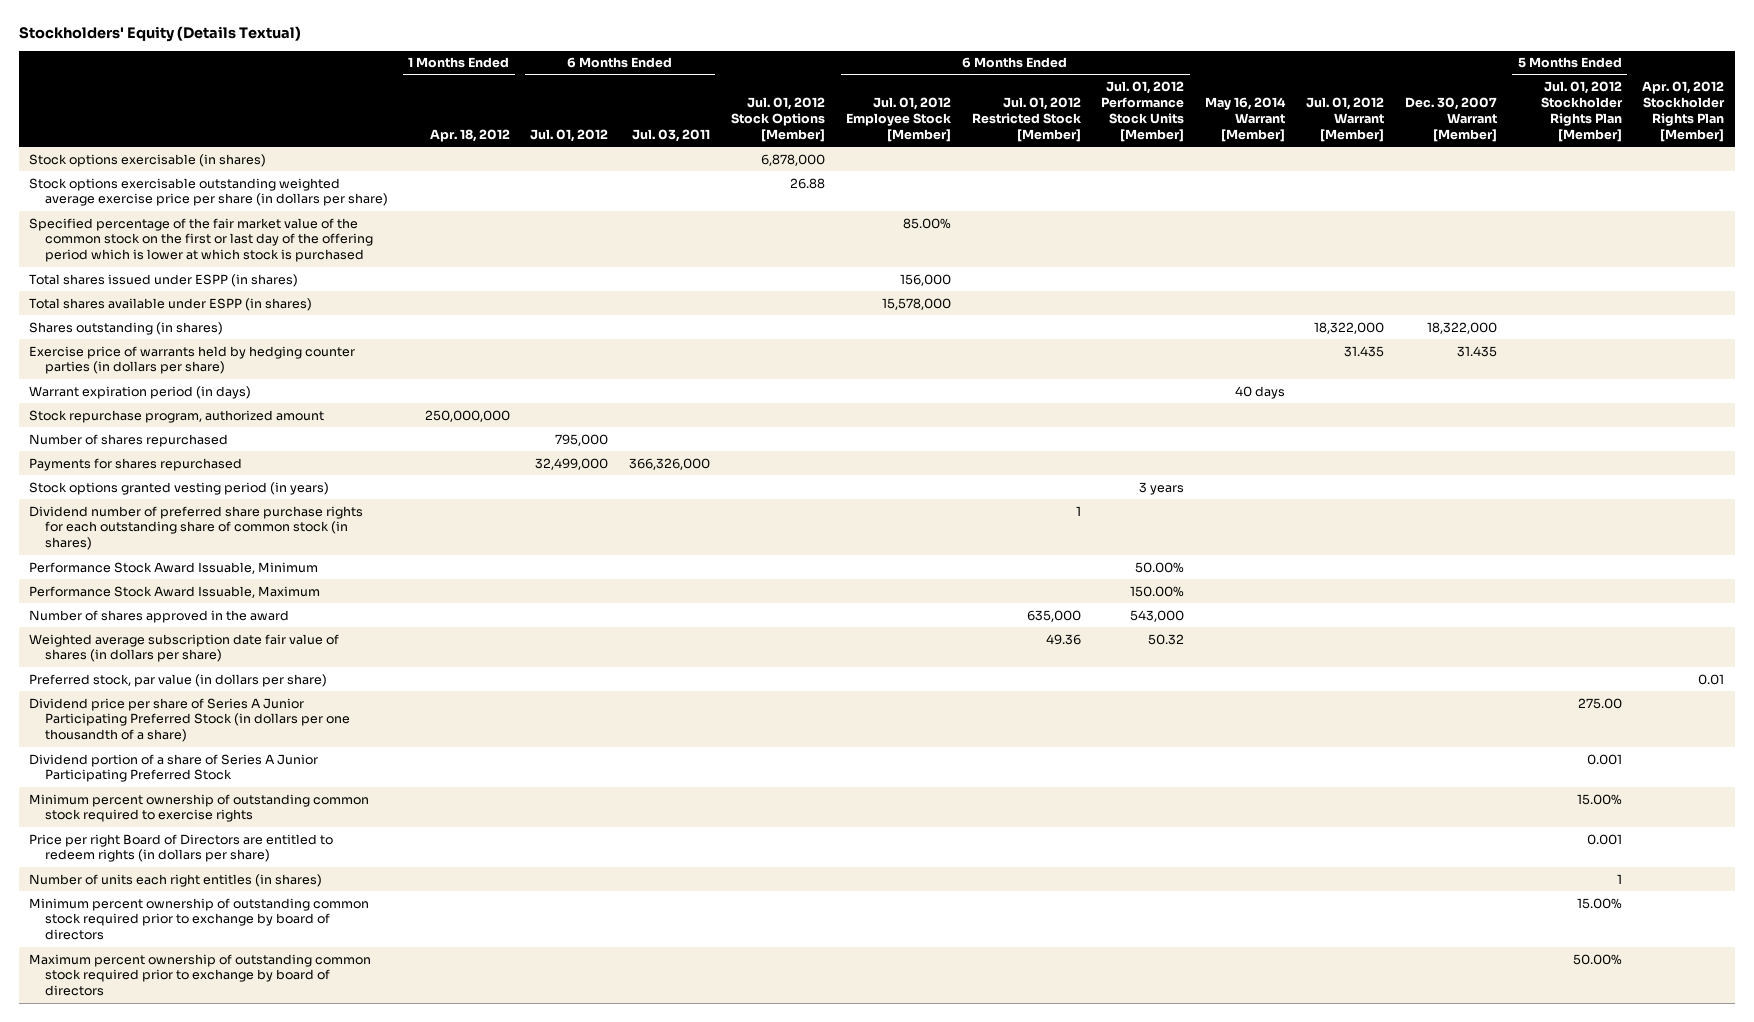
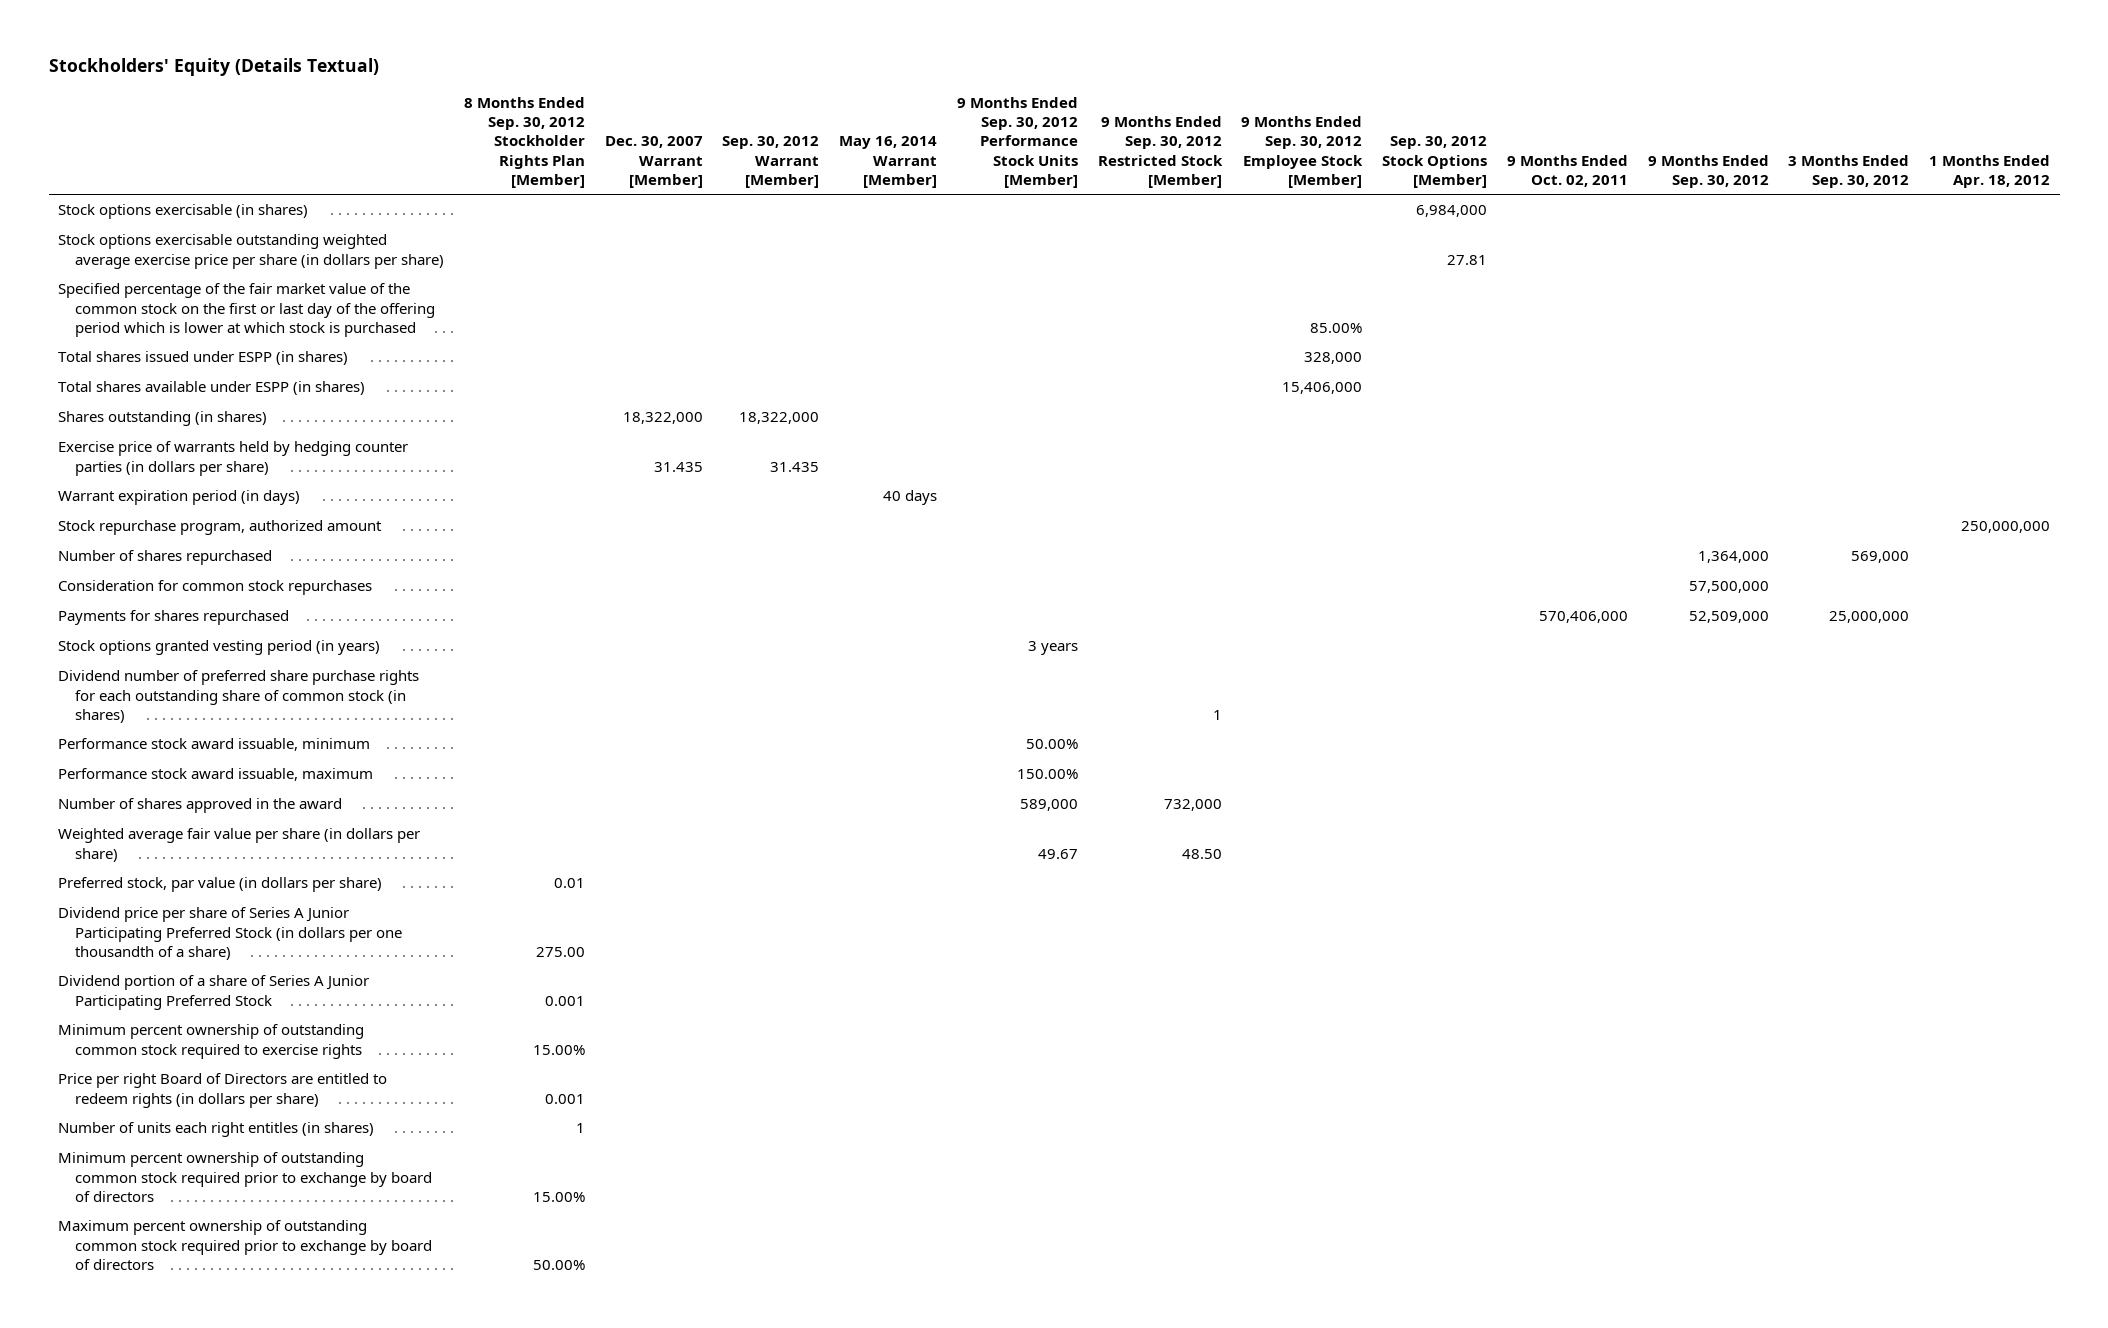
- | 1 Months Ended Apr. 18, 2012 | 6 Months Ended Jul. 01, 2012 | 6 Months Ended Jul. 03, 2011 | Jul. 01, 2012 Stock Options [Member] | 6 Months Ended Jul. 01, 2012 Employee Stock [Member] | 6 Months Ended Jul. 01, 2012 Restricted Stock [Member] | 6 Months Ended Jul. 01, 2012 Performance Stock Units [Member] | May 16, 2014 Warrant [Member] | Jul. 01, 2012 Warrant [Member] | Dec. 30, 2007 Warrant [Member] | 5 Months Ended Jul. 01, 2012 Stockholder Rights Plan [Member] | Apr. 01, 2012 Stockholder Rights Plan [Member]
+ | 8 Months Ended Sep. 30, 2012 Stockholder Rights Plan [Member] | Dec. 30, 2007 Warrant [Member] | Sep. 30, 2012 Warrant [Member] | May 16, 2014 Warrant [Member] | 9 Months Ended Sep. 30, 2012 Performance Stock Units [Member] | 9 Months Ended Sep. 30, 2012 Restricted Stock [Member] | 9 Months Ended Sep. 30, 2012 Employee Stock [Member] | Sep. 30, 2012 Stock Options [Member] | 9 Months Ended Oct. 02, 2011 | 9 Months Ended Sep. 30, 2012 | 3 Months Ended Sep. 30, 2012 | 1 Months Ended Apr. 18, 2012
+ Consideration for common stock repurchases | | | | | | | | | | 57,500,000 | |
- Performance Stock Award Issuable, Minimum | | | | | | | 50.00% | | | | |
- Performance Stock Award Issuable, Maximum | | | | | | | 150.00% | | | | |
+ Performance stock award issuable, minimum | | | | | 50.00% | | | | | | |
+ Performance stock award issuable, maximum | | | | | 150.00% | | | | | | |
- Weighted average subscription date fair value of shares (in dollars per share) | | | | | | 49.36 | 50.32 | | | | |
+ Weighted average fair value per share (in dollars per share) | | | | | 49.67 | 48.50 | | | | | |

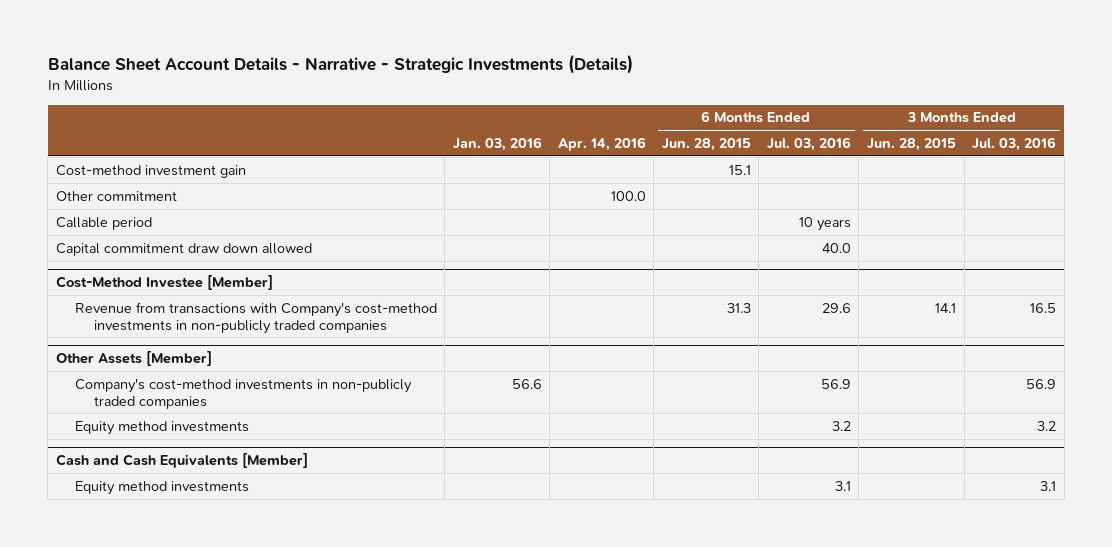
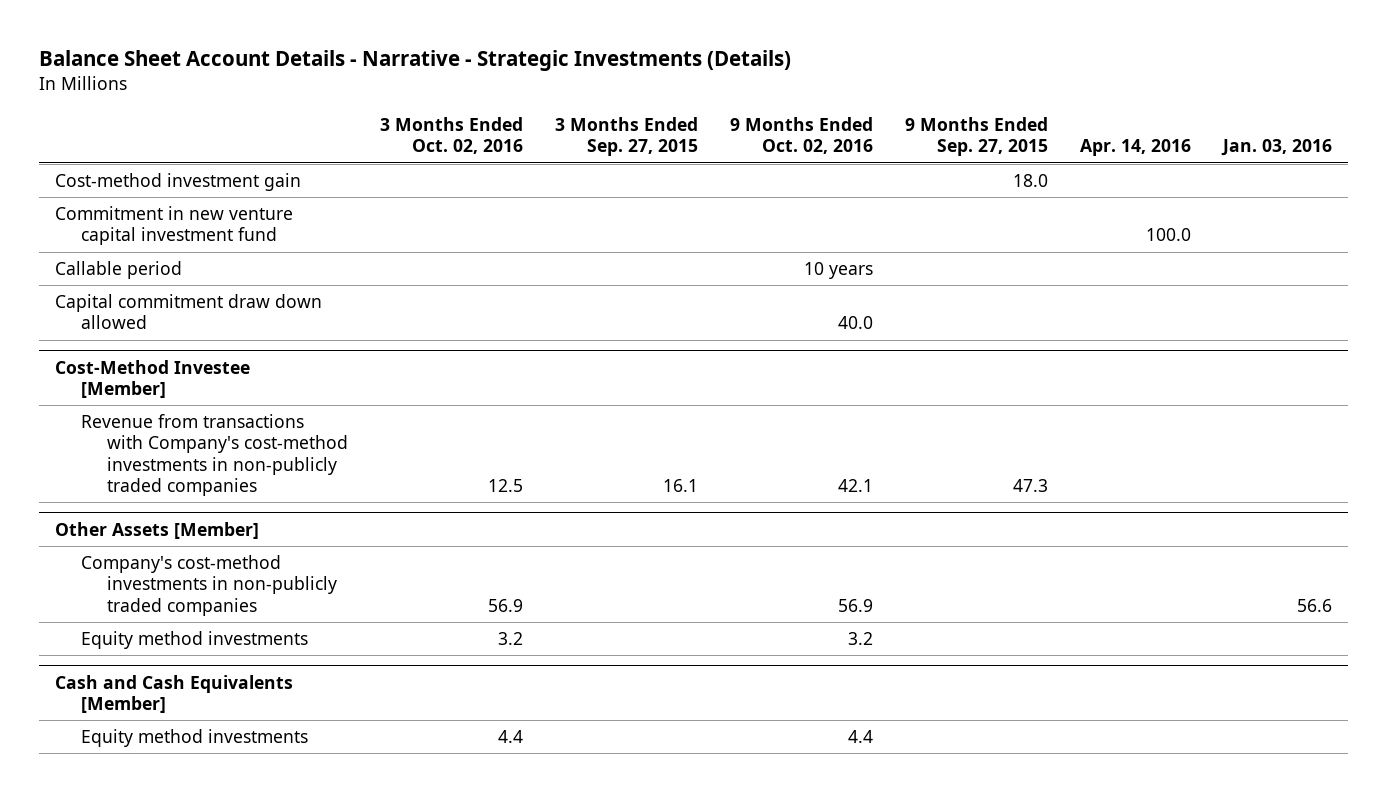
- | Jan. 03, 2016 | Apr. 14, 2016 | 6 Months Ended Jun. 28, 2015 | 6 Months Ended Jul. 03, 2016 | 3 Months Ended Jun. 28, 2015 | 3 Months Ended Jul. 03, 2016
+ | 3 Months Ended Oct. 02, 2016 | 3 Months Ended Sep. 27, 2015 | 9 Months Ended Oct. 02, 2016 | 9 Months Ended Sep. 27, 2015 | Apr. 14, 2016 | Jan. 03, 2016
- Other commitment | | 100.0 | | | |
+ Commitment in new venture capital investment fund | | | | | 100.0 |

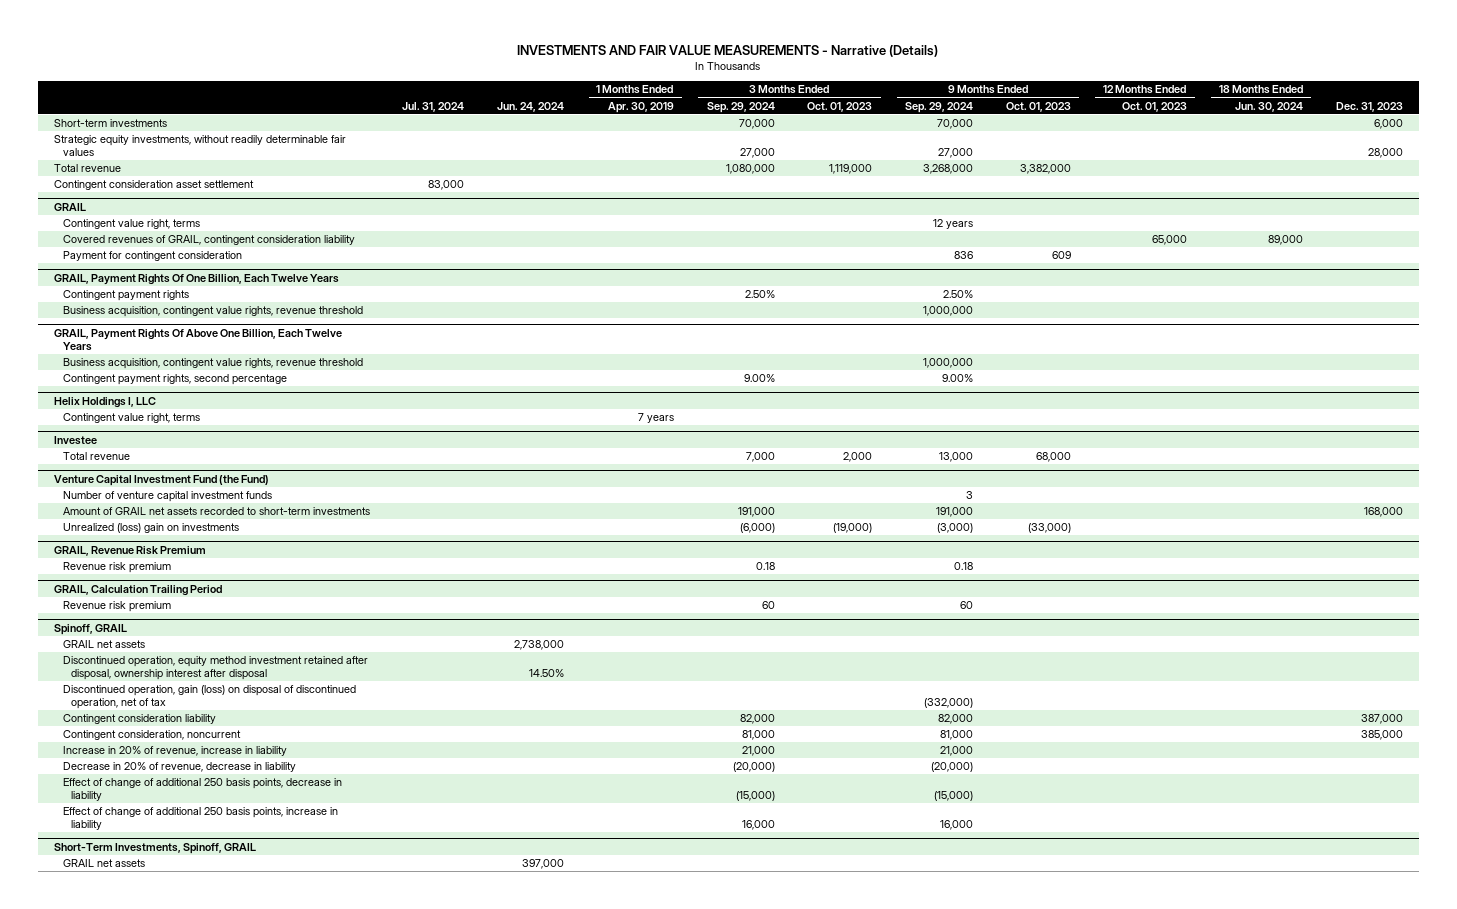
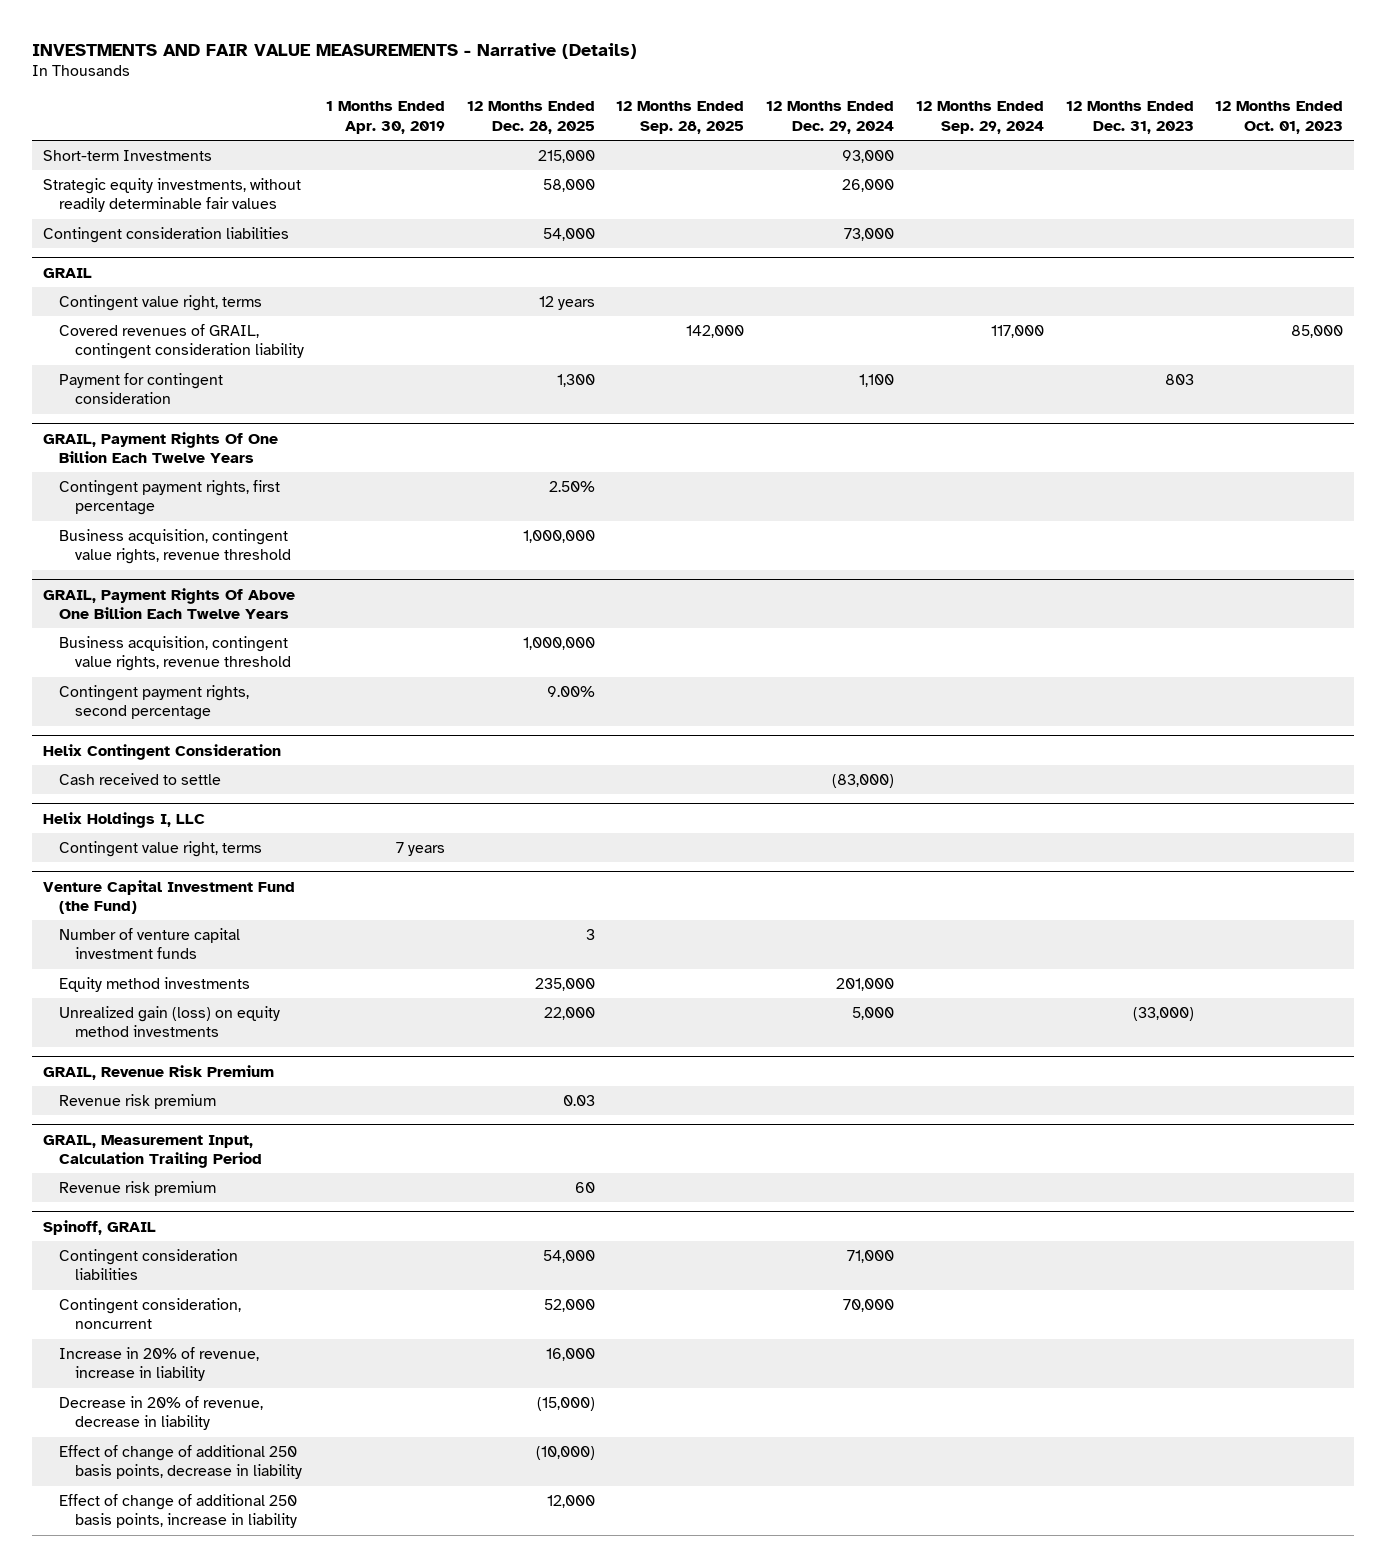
- | Jul. 31, 2024 | Jun. 24, 2024 | 1 Months Ended Apr. 30, 2019 | 3 Months Ended Sep. 29, 2024 | 3 Months Ended Oct. 01, 2023 | 9 Months Ended Sep. 29, 2024 | 9 Months Ended Oct. 01, 2023 | 12 Months Ended Oct. 01, 2023 | 18 Months Ended Jun. 30, 2024 | Dec. 31, 2023
+ | 1 Months Ended Apr. 30, 2019 | 12 Months Ended Dec. 28, 2025 | 12 Months Ended Sep. 28, 2025 | 12 Months Ended Dec. 29, 2024 | 12 Months Ended Sep. 29, 2024 | 12 Months Ended Dec. 31, 2023 | 12 Months Ended Oct. 01, 2023
- Short-term investments | | | | 70,000 | | 70,000 | | | | 6,000
+ Short-term Investments | | 215,000 | | 93,000 | | |
- Total revenue | | | | 1,080,000 | 1,119,000 | 3,268,000 | 3,382,000 | | |
- Contingent consideration asset settlement | 83,000 | | | | | | | | |
+ Contingent consideration liabilities | | 54,000 | | 73,000 | | |
@ GRAIL
- Covered revenues of GRAIL, contingent consideration liability | | | | | | | | 65,000 | 89,000 |
+ Covered revenues of GRAIL, contingent consideration liability | | | 142,000 | | 117,000 | | 85,000
- GRAIL, Payment Rights Of One Billion, Each Twelve Years
- Contingent payment rights | | | | 2.50% | | 2.50% | | | |
+ GRAIL, Payment Rights Of One Billion Each Twelve Years
+ Contingent payment rights, first percentage | | 2.50% | | | | |
- GRAIL, Payment Rights Of Above One Billion, Each Twelve Years
+ GRAIL, Payment Rights Of Above One Billion Each Twelve Years
+ Helix Contingent Consideration
+ Cash received to settle | | | | (83,000) | | |
- Investee
- Total revenue | | | | 7,000 | 2,000 | 13,000 | 68,000 | | |
@ Venture Capital Investment Fund (the Fund)
- Amount of GRAIL net assets recorded to short-term investments | | | | 191,000 | | 191,000 | | | | 168,000
- Unrealized (loss) gain on investments | | | | (6,000) | (19,000) | (3,000) | (33,000) | | |
+ Equity method investments | | 235,000 | | 201,000 | | |
+ Unrealized gain (loss) on equity method investments | | 22,000 | | 5,000 | | (33,000) |
- GRAIL, Calculation Trailing Period
+ GRAIL, Measurement Input, Calculation Trailing Period
@ Spinoff, GRAIL
- GRAIL net assets | | 2,738,000 | | | | | | | |
- Discontinued operation, equity method investment retained after disposal, ownership interest after disposal | | 14.50% | | | | | | | |
- Discontinued operation, gain (loss) on disposal of discontinued operation, net of tax | | | | | | (332,000) | | | |
- Contingent consideration liability | | | | 82,000 | | 82,000 | | | | 387,000
+ Contingent consideration liabilities | | 54,000 | | 71,000 | | |
- Short-Term Investments, Spinoff, GRAIL
- GRAIL net assets | | 397,000 | | | | | | | |

